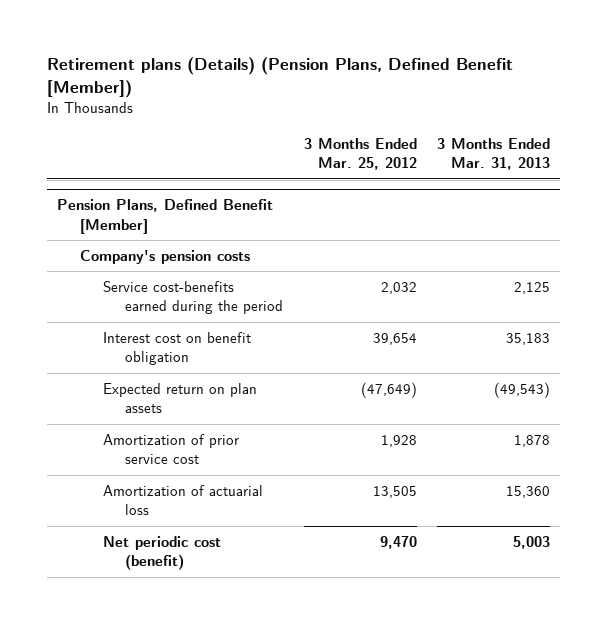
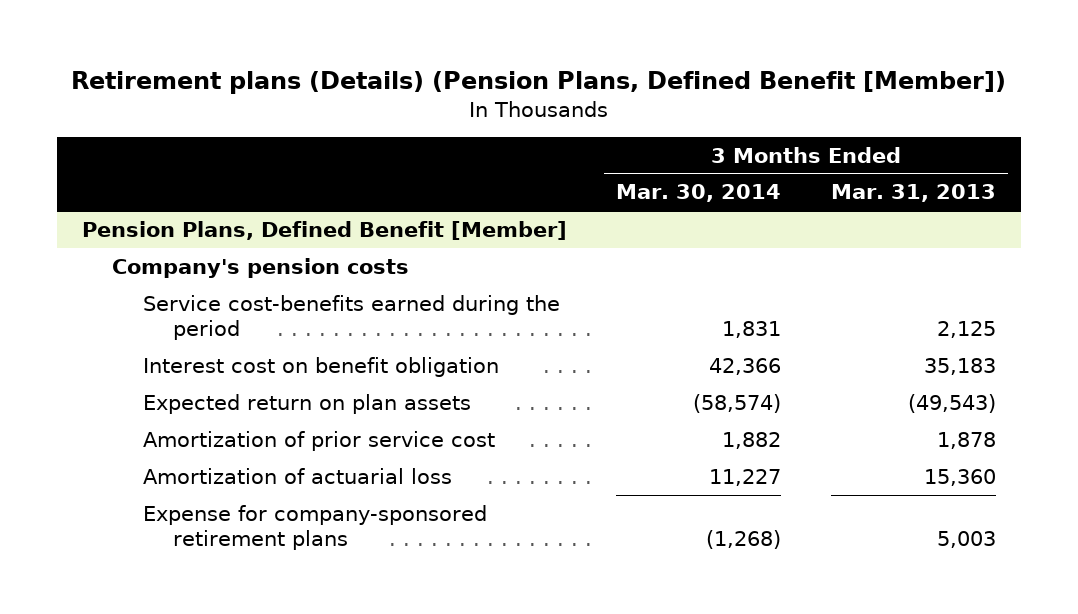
- | 3 Months Ended Mar. 25, 2012 | 3 Months Ended Mar. 31, 2013
+ | 3 Months Ended Mar. 30, 2014 | 3 Months Ended Mar. 31, 2013
@ Pension Plans, Defined Benefit [Member]
- Net periodic cost (benefit) | 9,470 | 5,003
+ Expense for company-sponsored retirement plans | (1,268) | 5,003

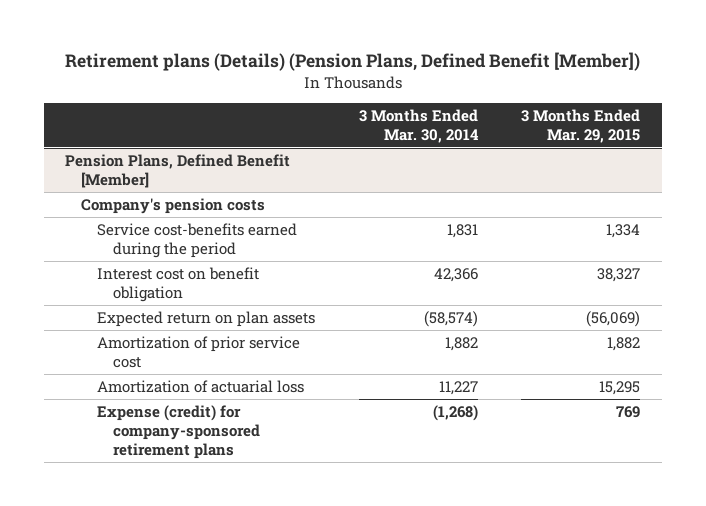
- | 3 Months Ended Mar. 30, 2014 | 3 Months Ended Mar. 31, 2013
+ | 3 Months Ended Mar. 30, 2014 | 3 Months Ended Mar. 29, 2015
@ Pension Plans, Defined Benefit [Member]
- Expense for company-sponsored retirement plans | (1,268) | 5,003
+ Expense (credit) for company-sponsored retirement plans | (1,268) | 769

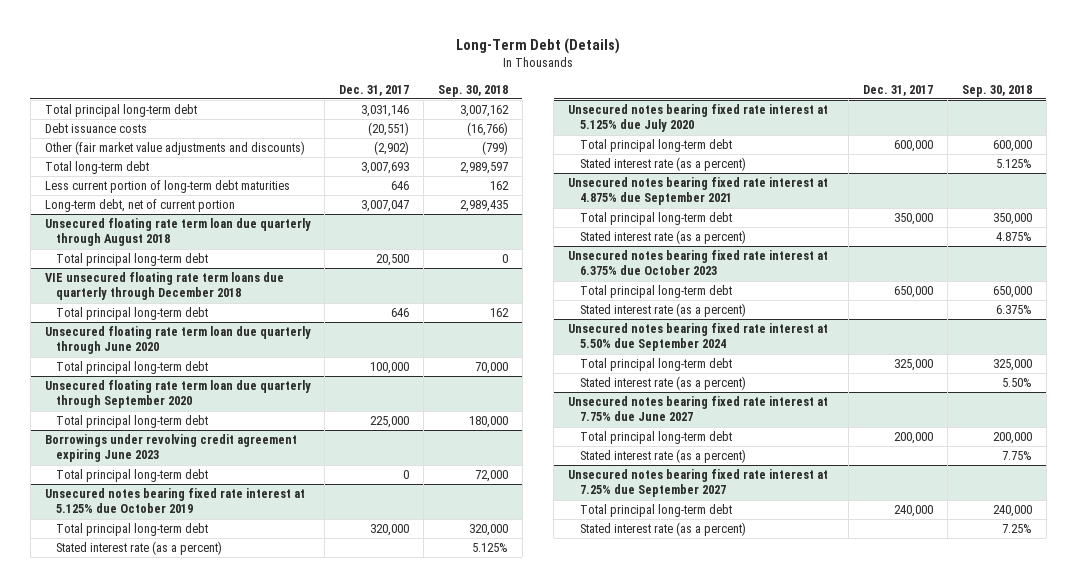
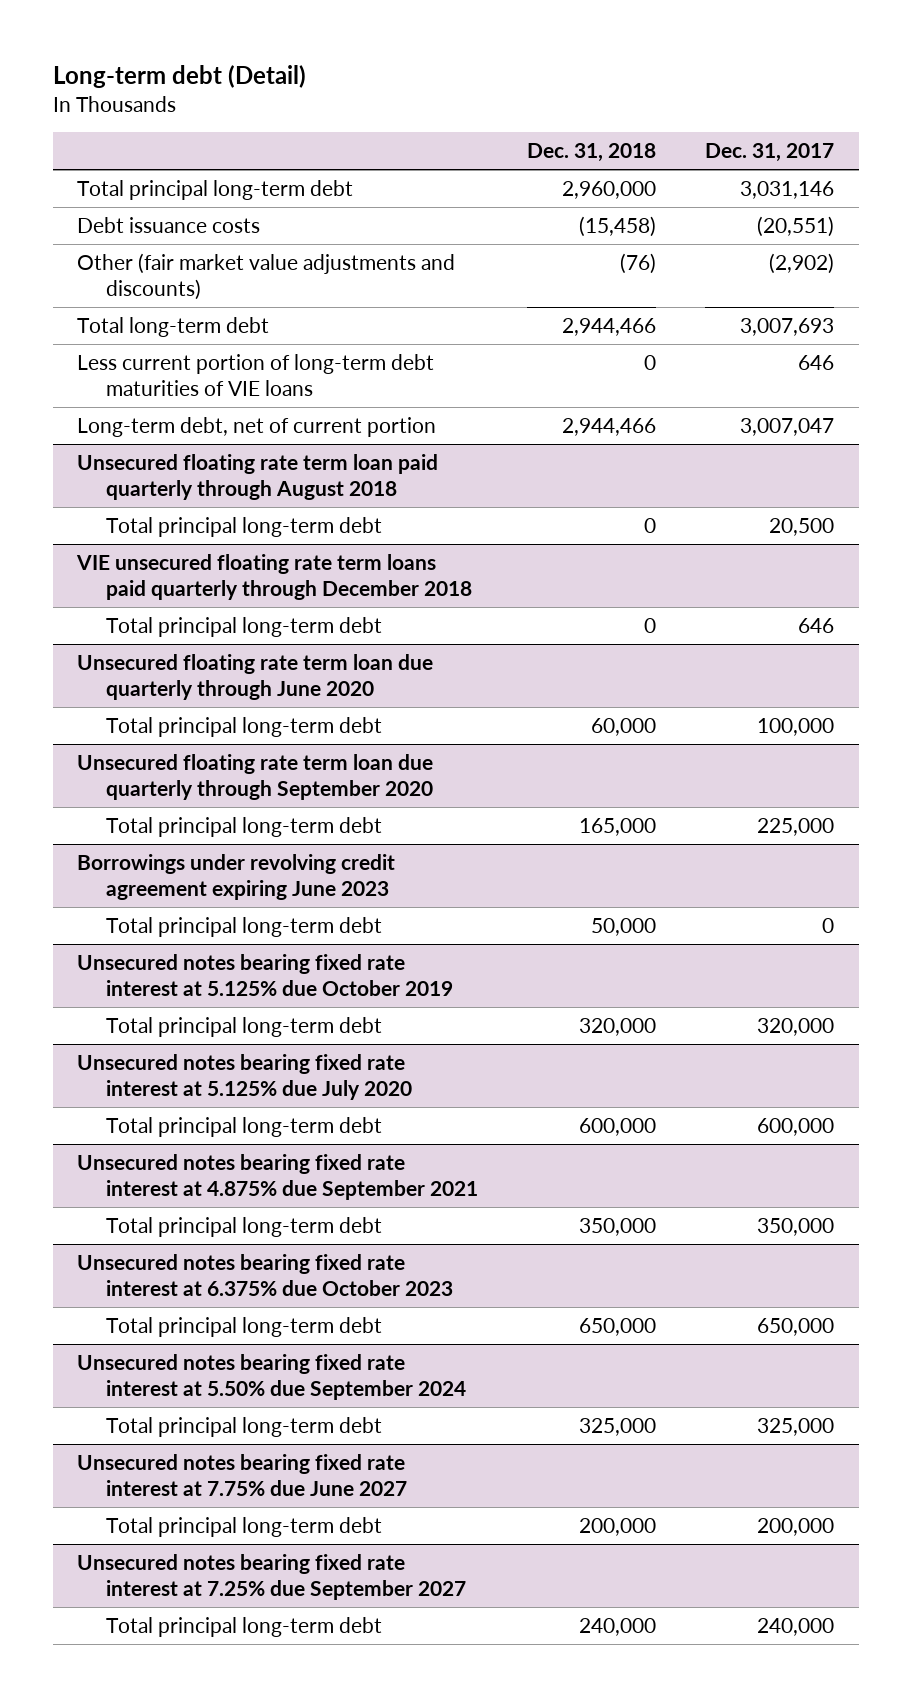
- Long-Term Debt (Details)
+ Long-term debt (Detail)
- | Dec. 31, 2017 | Sep. 30, 2018
+ | Dec. 31, 2018 | Dec. 31, 2017
- Less current portion of long-term debt maturities | 646 | 162
+ Less current portion of long-term debt maturities of VIE loans | 0 | 646
- Unsecured floating rate term loan due quarterly through August 2018
+ Unsecured floating rate term loan paid quarterly through August 2018
- VIE unsecured floating rate term loans due quarterly through December 2018
+ VIE unsecured floating rate term loans paid quarterly through December 2018
@ Unsecured notes bearing fixed rate interest at 5.125% due October 2019
- Stated interest rate (as a percent) | | 5.125%
@ Unsecured notes bearing fixed rate interest at 5.125% due July 2020
- Stated interest rate (as a percent) | | 5.125%
@ Unsecured notes bearing fixed rate interest at 4.875% due September 2021
- Stated interest rate (as a percent) | | 4.875%
@ Unsecured notes bearing fixed rate interest at 6.375% due October 2023
- Stated interest rate (as a percent) | | 6.375%
@ Unsecured notes bearing fixed rate interest at 5.50% due September 2024
- Stated interest rate (as a percent) | | 5.50%
@ Unsecured notes bearing fixed rate interest at 7.75% due June 2027
- Stated interest rate (as a percent) | | 7.75%
@ Unsecured notes bearing fixed rate interest at 7.25% due September 2027
- Stated interest rate (as a percent) | | 7.25%

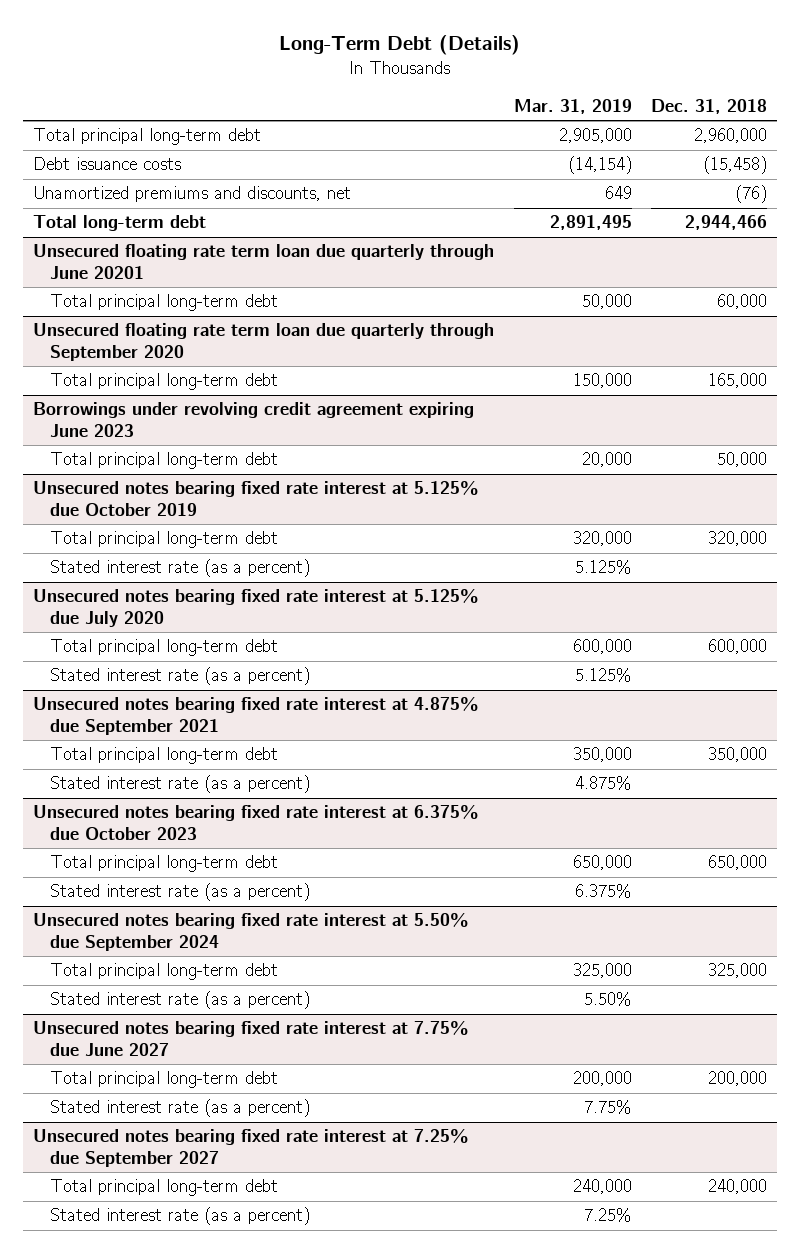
- Long-term debt (Detail)
+ Long-Term Debt (Details)
- | Dec. 31, 2018 | Dec. 31, 2017
+ | Mar. 31, 2019 | Dec. 31, 2018
- Other (fair market value adjustments and discounts) | (76) | (2,902)
+ Unamortized premiums and discounts, net | 649 | (76)
- Less current portion of long-term debt maturities of VIE loans | 0 | 646
- Long-term debt, net of current portion | 2,944,466 | 3,007,047
- Unsecured floating rate term loan paid quarterly through August 2018
- Total principal long-term debt | 0 | 20,500
- VIE unsecured floating rate term loans paid quarterly through December 2018
- Total principal long-term debt | 0 | 646
- Unsecured floating rate term loan due quarterly through June 2020
+ Unsecured floating rate term loan due quarterly through June 20201
@ Unsecured notes bearing fixed rate interest at 5.125% due October 2019
+ Stated interest rate (as a percent) | 5.125% |
@ Unsecured notes bearing fixed rate interest at 5.125% due July 2020
+ Stated interest rate (as a percent) | 5.125% |
@ Unsecured notes bearing fixed rate interest at 4.875% due September 2021
+ Stated interest rate (as a percent) | 4.875% |
@ Unsecured notes bearing fixed rate interest at 6.375% due October 2023
+ Stated interest rate (as a percent) | 6.375% |
@ Unsecured notes bearing fixed rate interest at 5.50% due September 2024
+ Stated interest rate (as a percent) | 5.50% |
@ Unsecured notes bearing fixed rate interest at 7.75% due June 2027
+ Stated interest rate (as a percent) | 7.75% |
@ Unsecured notes bearing fixed rate interest at 7.25% due September 2027
+ Stated interest rate (as a percent) | 7.25% |

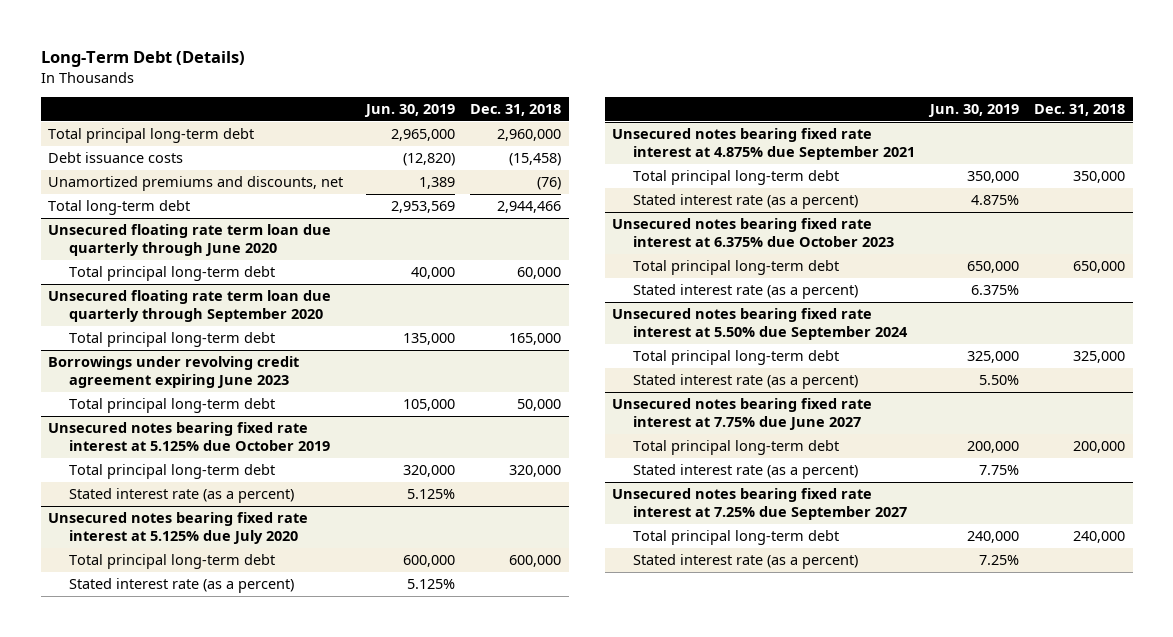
- | Mar. 31, 2019 | Dec. 31, 2018
+ | Jun. 30, 2019 | Dec. 31, 2018
- Unsecured floating rate term loan due quarterly through June 20201
+ Unsecured floating rate term loan due quarterly through June 2020

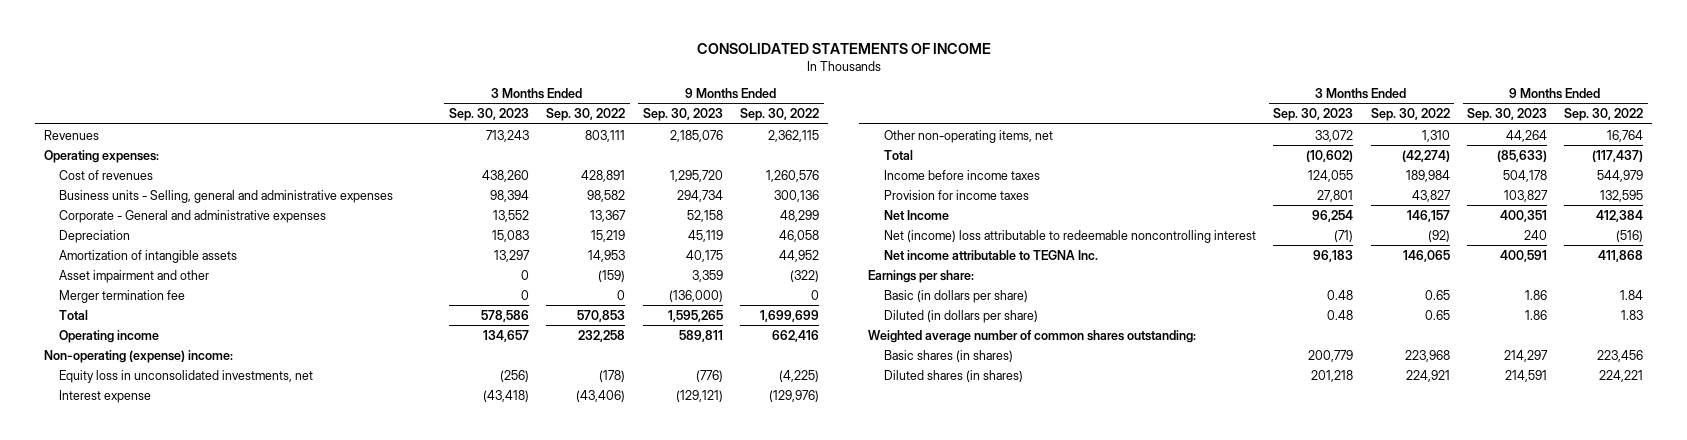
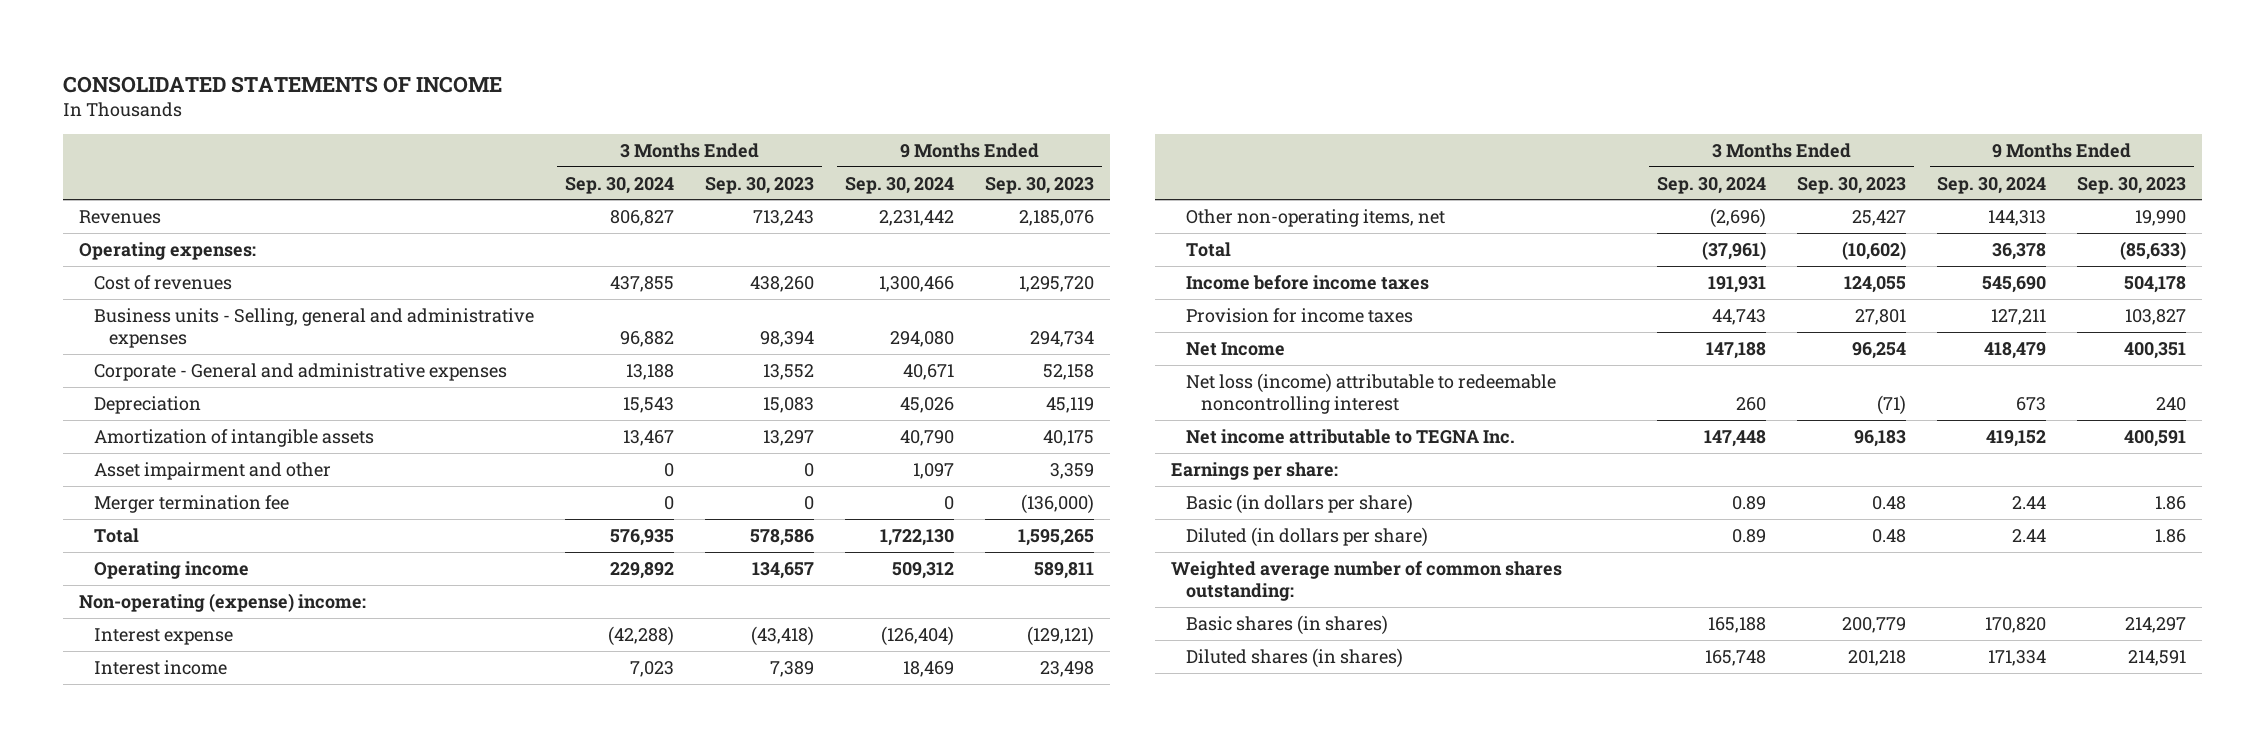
- | 3 Months Ended Sep. 30, 2023 | 3 Months Ended Sep. 30, 2022 | 9 Months Ended Sep. 30, 2023 | 9 Months Ended Sep. 30, 2022
+ | 3 Months Ended Sep. 30, 2024 | 3 Months Ended Sep. 30, 2023 | 9 Months Ended Sep. 30, 2024 | 9 Months Ended Sep. 30, 2023
- Equity loss in unconsolidated investments, net | (256) | (178) | (776) | (4,225)
- Other non-operating items, net | 33,072 | 1,310 | 44,264 | 16,764
+ Interest income | 7,023 | 7,389 | 18,469 | 23,498
+ Other non-operating items, net | (2,696) | 25,427 | 144,313 | 19,990
- Net (income) loss attributable to redeemable noncontrolling interest | (71) | (92) | 240 | (516)
+ Net loss (income) attributable to redeemable noncontrolling interest | 260 | (71) | 673 | 240

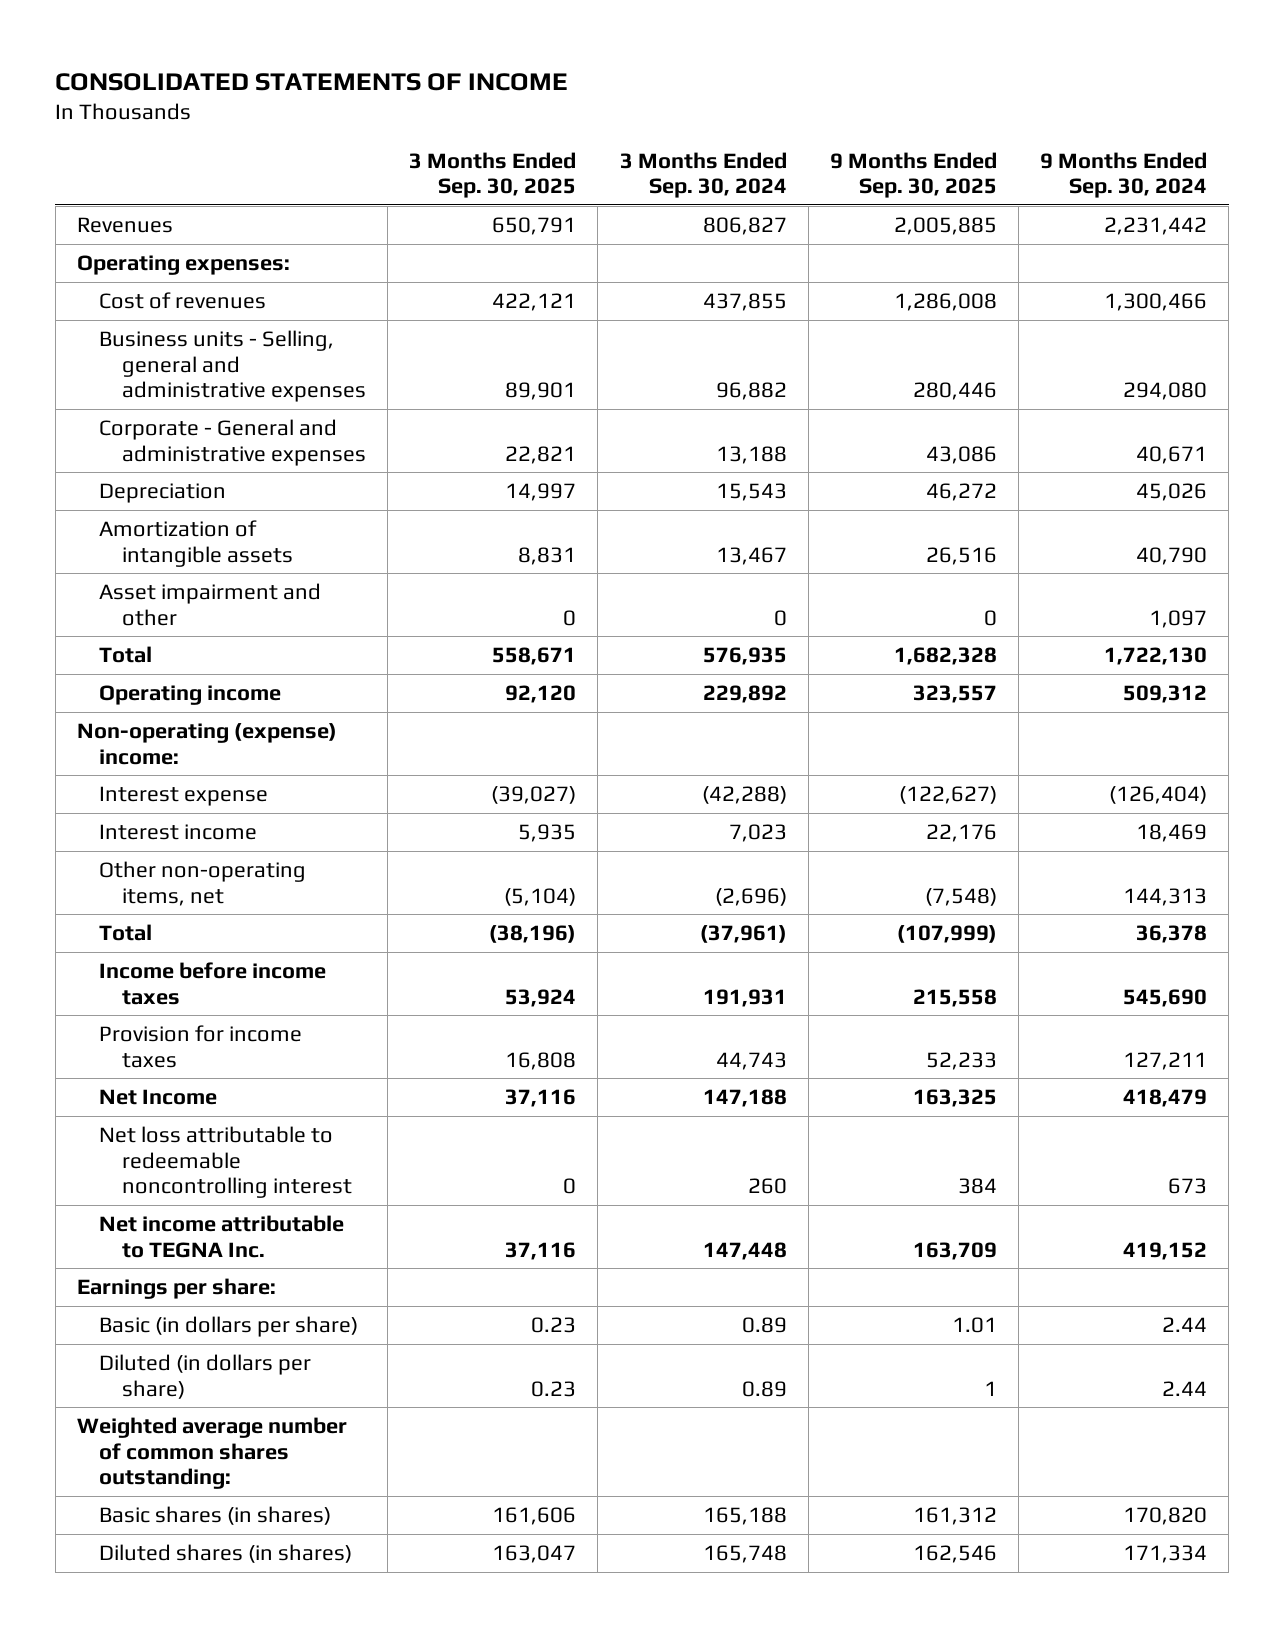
- | 3 Months Ended Sep. 30, 2024 | 3 Months Ended Sep. 30, 2023 | 9 Months Ended Sep. 30, 2024 | 9 Months Ended Sep. 30, 2023
+ | 3 Months Ended Sep. 30, 2025 | 3 Months Ended Sep. 30, 2024 | 9 Months Ended Sep. 30, 2025 | 9 Months Ended Sep. 30, 2024
- Merger termination fee | 0 | 0 | 0 | (136,000)
- Net loss (income) attributable to redeemable noncontrolling interest | 260 | (71) | 673 | 240
+ Net loss attributable to redeemable noncontrolling interest | 0 | 260 | 384 | 673

